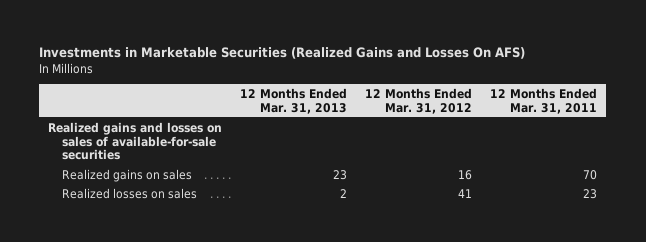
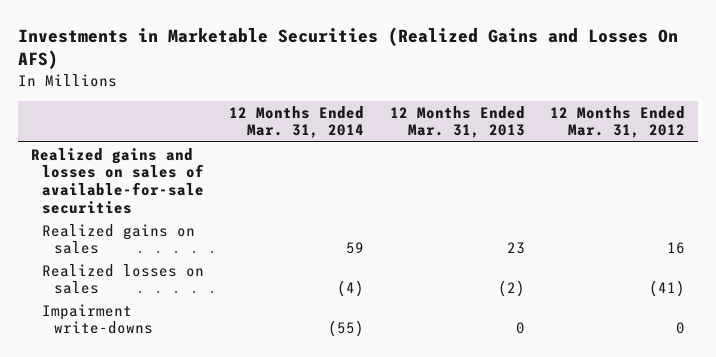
- | 12 Months Ended Mar. 31, 2013 | 12 Months Ended Mar. 31, 2012 | 12 Months Ended Mar. 31, 2011
+ | 12 Months Ended Mar. 31, 2014 | 12 Months Ended Mar. 31, 2013 | 12 Months Ended Mar. 31, 2012
- Realized losses on sales | 2 | 41 | 23
+ Realized losses on sales | (4) | (2) | (41)
+ Impairment write-downs | (55) | 0 | 0

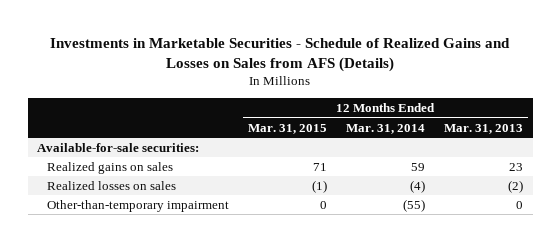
- Investments in Marketable Securities (Realized Gains and Losses On AFS)
+ Investments in Marketable Securities - Schedule of Realized Gains and Losses on Sales from AFS (Details)
- | 12 Months Ended Mar. 31, 2014 | 12 Months Ended Mar. 31, 2013 | 12 Months Ended Mar. 31, 2012
+ | 12 Months Ended Mar. 31, 2015 | 12 Months Ended Mar. 31, 2014 | 12 Months Ended Mar. 31, 2013
- Realized gains and losses on sales of available-for-sale securities
+ Available-for-sale securities:
- Impairment write-downs | (55) | 0 | 0
+ Other-than-temporary impairment | 0 | (55) | 0

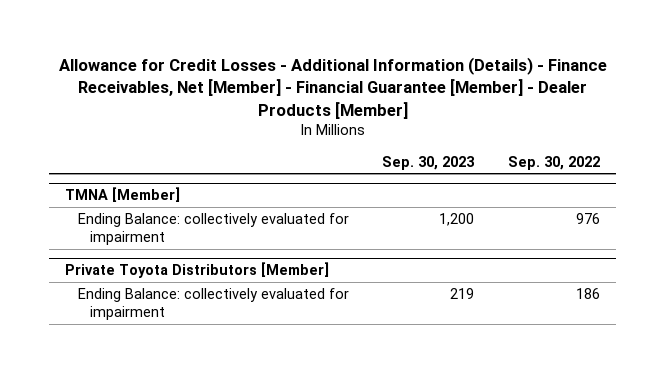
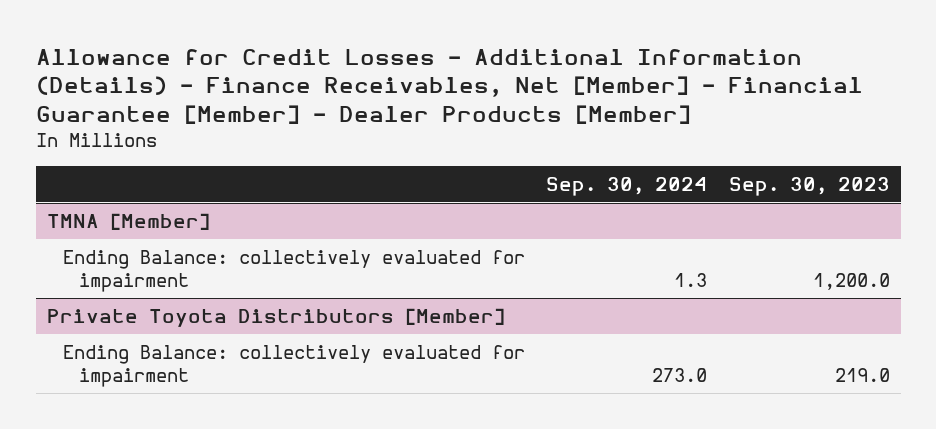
- | Sep. 30, 2023 | Sep. 30, 2022
+ | Sep. 30, 2024 | Sep. 30, 2023
@ TMNA [Member]
- Ending Balance: collectively evaluated for impairment | 1,200 | 976
+ Ending Balance: collectively evaluated for impairment | 1.3 | 1,200.0
@ Private Toyota Distributors [Member]
- Ending Balance: collectively evaluated for impairment | 219 | 186
+ Ending Balance: collectively evaluated for impairment | 273.0 | 219.0

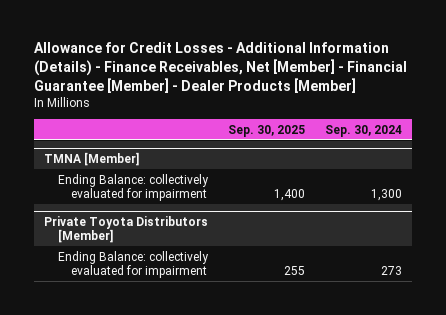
- | Sep. 30, 2024 | Sep. 30, 2023
+ | Sep. 30, 2025 | Sep. 30, 2024
@ TMNA [Member]
- Ending Balance: collectively evaluated for impairment | 1.3 | 1,200.0
+ Ending Balance: collectively evaluated for impairment | 1,400 | 1,300
@ Private Toyota Distributors [Member]
- Ending Balance: collectively evaluated for impairment | 273.0 | 219.0
+ Ending Balance: collectively evaluated for impairment | 255 | 273

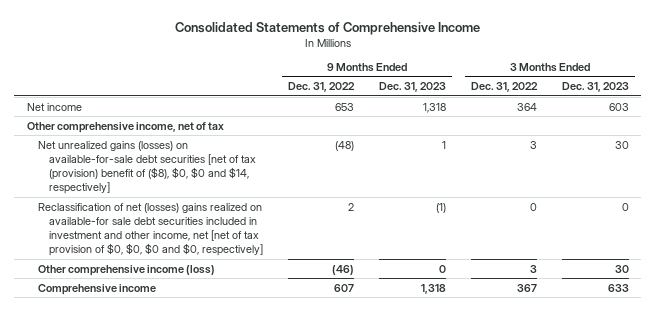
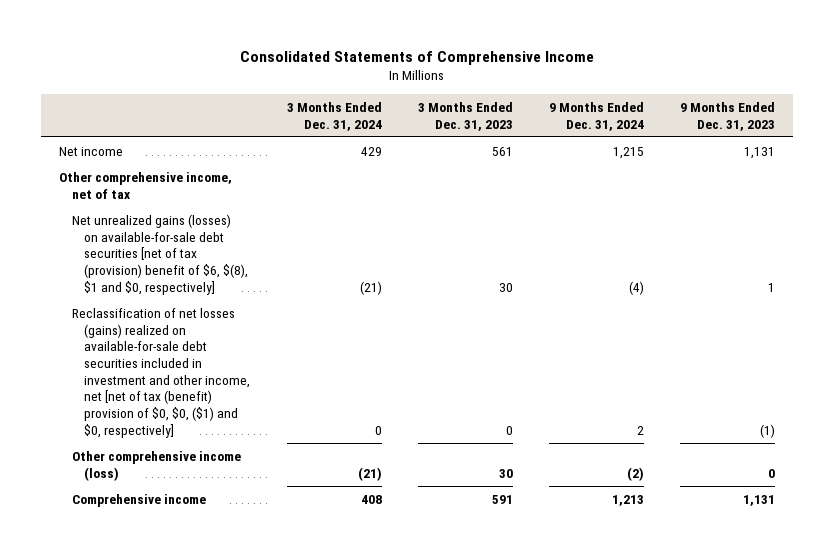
- | 9 Months Ended Dec. 31, 2022 | 9 Months Ended Dec. 31, 2023 | 3 Months Ended Dec. 31, 2022 | 3 Months Ended Dec. 31, 2023
+ | 3 Months Ended Dec. 31, 2024 | 3 Months Ended Dec. 31, 2023 | 9 Months Ended Dec. 31, 2024 | 9 Months Ended Dec. 31, 2023
- Net income | 653 | 1,318 | 364 | 603
+ Net income | 429 | 561 | 1,215 | 1,131
- Net unrealized gains (losses) on available-for-sale debt securities [net of tax (provision) benefit of ($8), $0, $0 and $14, respectively] | (48) | 1 | 3 | 30
- Reclassification of net (losses) gains realized on available-for sale debt securities included in investment and other income, net [net of tax provision of $0, $0, $0 and $0, respectively] | 2 | (1) | 0 | 0
+ Net unrealized gains (losses) on available-for-sale debt securities [net of tax (provision) benefit of $6, $(8), $1 and $0, respectively] | (21) | 30 | (4) | 1
+ Reclassification of net losses (gains) realized on available-for-sale debt securities included in investment and other income, net [net of tax (benefit) provision of $0, $0, ($1) and $0, respectively] | 0 | 0 | 2 | (1)
- Comprehensive income | 607 | 1,318 | 367 | 633
+ Comprehensive income | 408 | 591 | 1,213 | 1,131

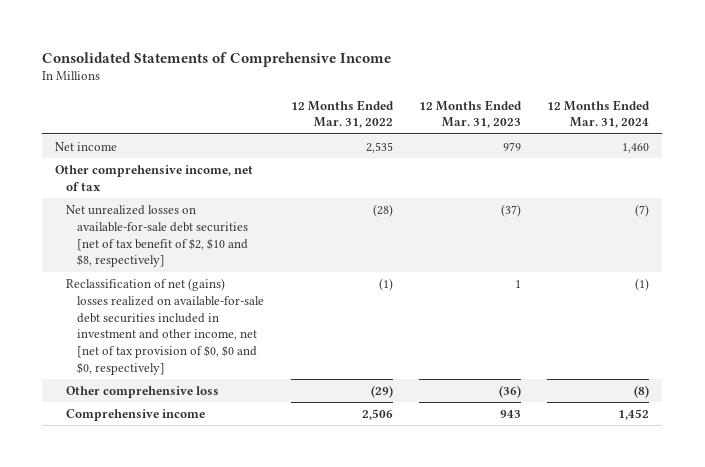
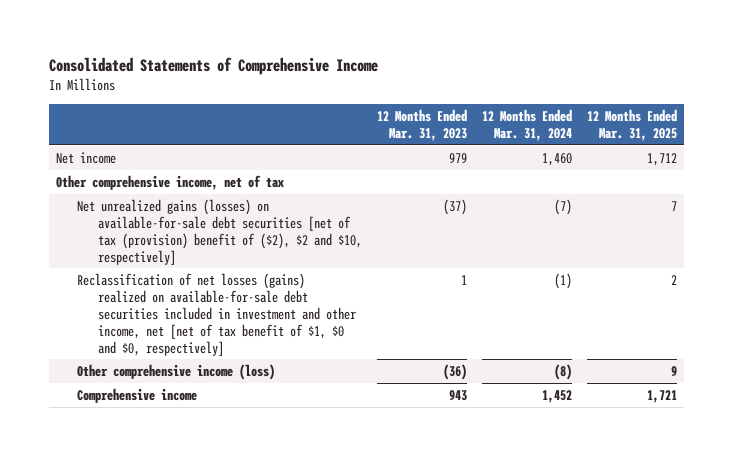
- | 12 Months Ended Mar. 31, 2022 | 12 Months Ended Mar. 31, 2023 | 12 Months Ended Mar. 31, 2024
+ | 12 Months Ended Mar. 31, 2023 | 12 Months Ended Mar. 31, 2024 | 12 Months Ended Mar. 31, 2025
- Net unrealized losses on available-for-sale debt securities [net of tax benefit of $2, $10 and $8, respectively] | (28) | (37) | (7)
- Reclassification of net (gains) losses realized on available-for-sale debt securities included in investment and other income, net [net of tax provision of $0, $0 and $0, respectively] | (1) | 1 | (1)
- Other comprehensive loss | (29) | (36) | (8)
+ Net unrealized gains (losses) on available-for-sale debt securities [net of tax (provision) benefit of ($2), $2 and $10, respectively] | (37) | (7) | 7
+ Reclassification of net losses (gains) realized on available-for-sale debt securities included in investment and other income, net [net of tax benefit of $1, $0 and $0, respectively] | 1 | (1) | 2
+ Other comprehensive income (loss) | (36) | (8) | 9

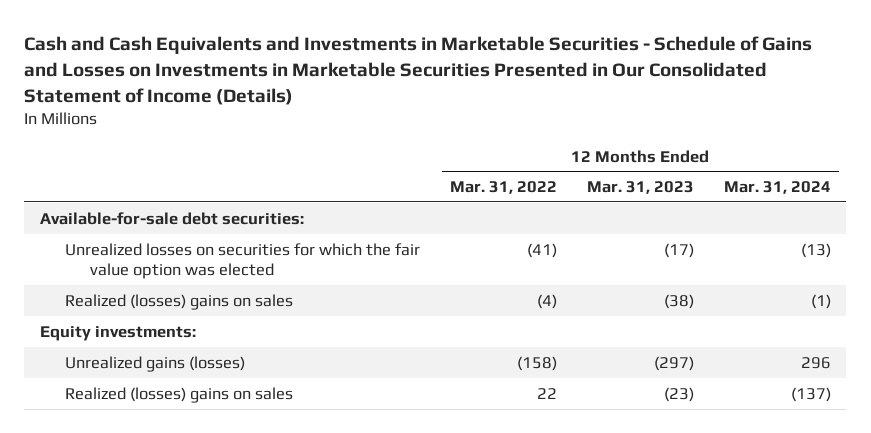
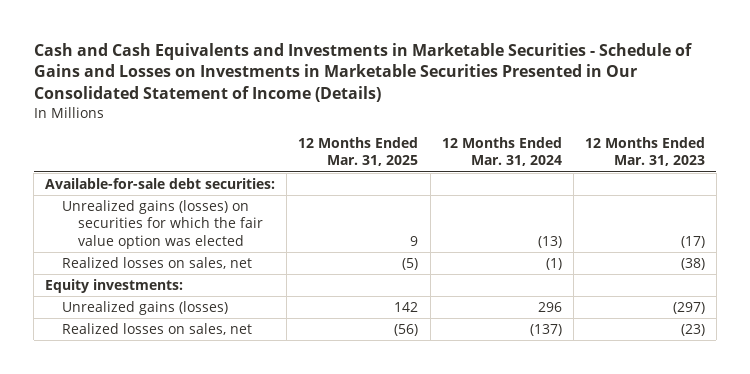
- | 12 Months Ended Mar. 31, 2022 | 12 Months Ended Mar. 31, 2023 | 12 Months Ended Mar. 31, 2024
+ | 12 Months Ended Mar. 31, 2025 | 12 Months Ended Mar. 31, 2024 | 12 Months Ended Mar. 31, 2023
- Unrealized losses on securities for which the fair value option was elected | (41) | (17) | (13)
- Realized (losses) gains on sales | (4) | (38) | (1)
+ Unrealized gains (losses) on securities for which the fair value option was elected | 9 | (13) | (17)
+ Realized losses on sales, net | (5) | (1) | (38)
- Realized (losses) gains on sales | 22 | (23) | (137)
+ Realized losses on sales, net | (56) | (137) | (23)

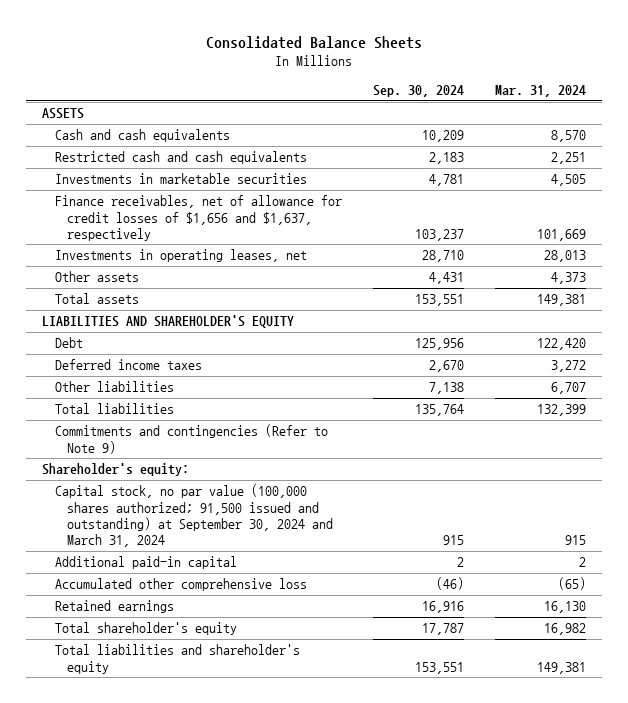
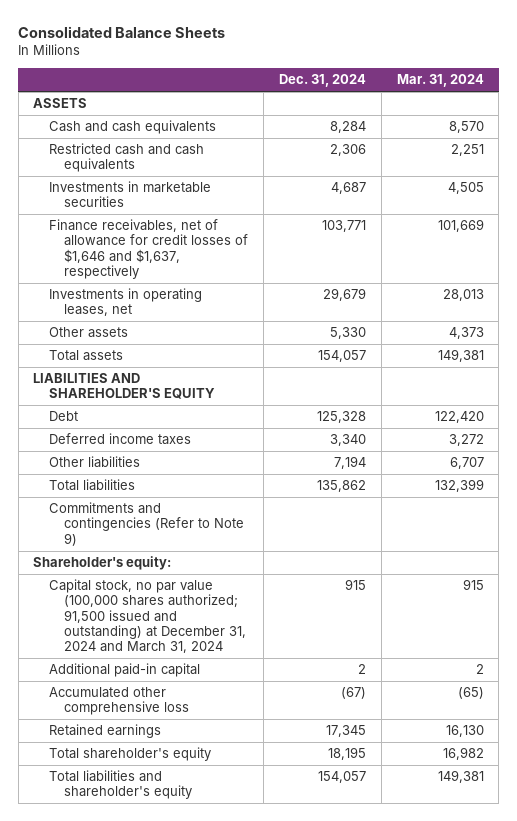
- | Sep. 30, 2024 | Mar. 31, 2024
+ | Dec. 31, 2024 | Mar. 31, 2024
- Finance receivables, net of allowance for credit losses of $1,656 and $1,637, respectively | 103,237 | 101,669
+ Finance receivables, net of allowance for credit losses of $1,646 and $1,637, respectively | 103,771 | 101,669
- Capital stock, no par value (100,000 shares authorized; 91,500 issued and outstanding) at September 30, 2024 and March 31, 2024 | 915 | 915
+ Capital stock, no par value (100,000 shares authorized; 91,500 issued and outstanding) at December 31, 2024 and March 31, 2024 | 915 | 915

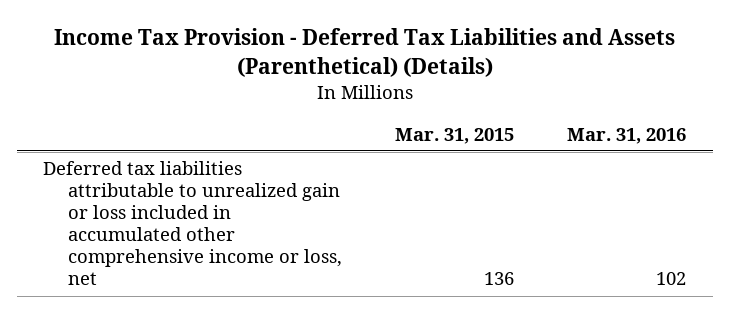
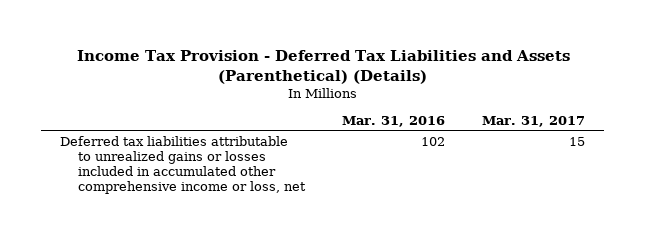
- | Mar. 31, 2015 | Mar. 31, 2016
+ | Mar. 31, 2016 | Mar. 31, 2017
- Deferred tax liabilities attributable to unrealized gain or loss included in accumulated other comprehensive income or loss, net | 136 | 102
+ Deferred tax liabilities attributable to unrealized gains or losses included in accumulated other comprehensive income or loss, net | 102 | 15

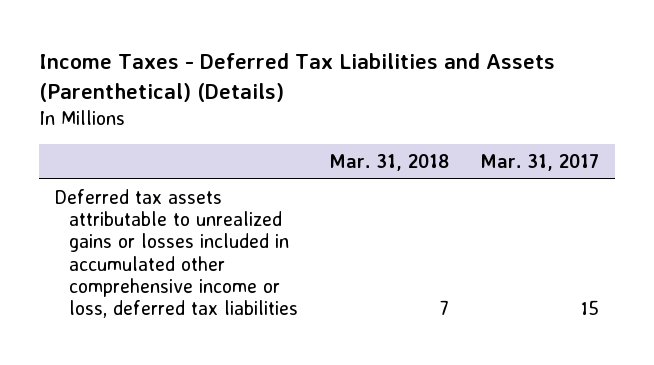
- Income Tax Provision - Deferred Tax Liabilities and Assets (Parenthetical) (Details)
+ Income Taxes - Deferred Tax Liabilities and Assets (Parenthetical) (Details)
- | Mar. 31, 2016 | Mar. 31, 2017
+ | Mar. 31, 2018 | Mar. 31, 2017
- Deferred tax liabilities attributable to unrealized gains or losses included in accumulated other comprehensive income or loss, net | 102 | 15
+ Deferred tax assets attributable to unrealized gains or losses included in accumulated other comprehensive income or loss, deferred tax liabilities | 7 | 15

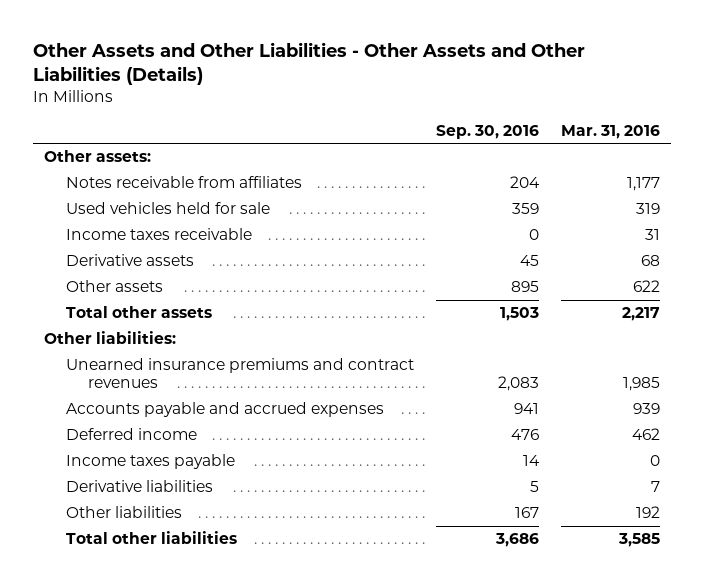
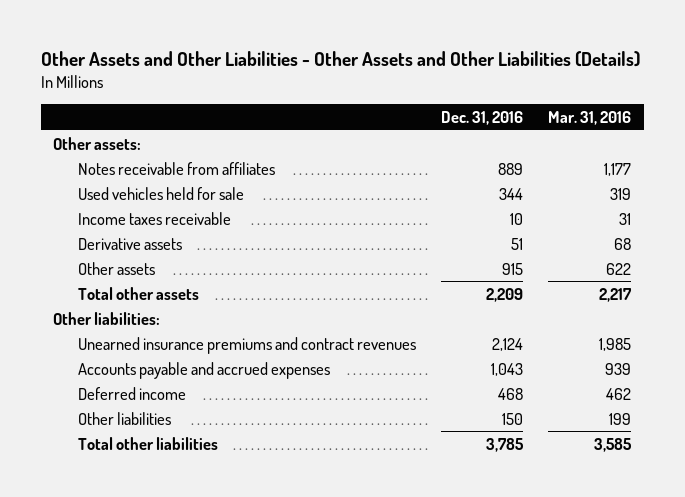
- | Sep. 30, 2016 | Mar. 31, 2016
+ | Dec. 31, 2016 | Mar. 31, 2016
- Income taxes payable | 14 | 0
- Derivative liabilities | 5 | 7
- Other liabilities | 167 | 192
+ Other liabilities | 150 | 199

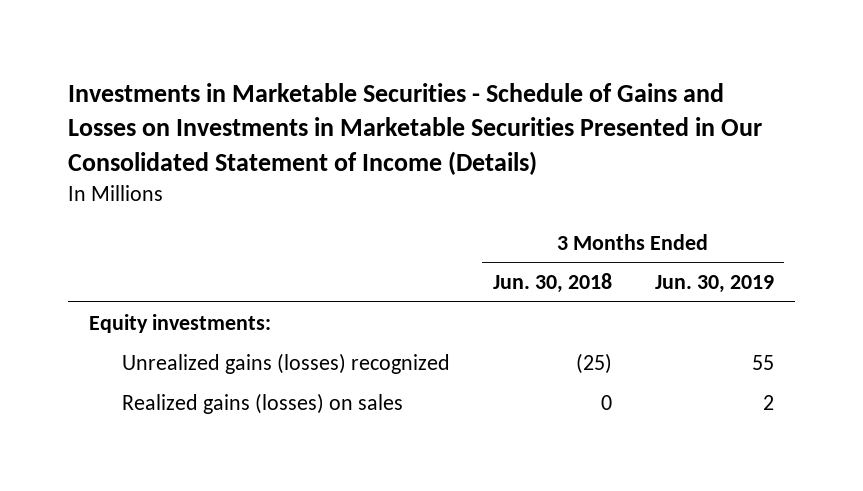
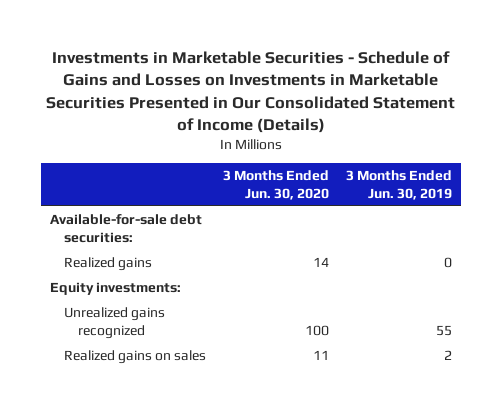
- | 3 Months Ended Jun. 30, 2018 | 3 Months Ended Jun. 30, 2019
+ | 3 Months Ended Jun. 30, 2020 | 3 Months Ended Jun. 30, 2019
+ Available-for-sale debt securities:
+ Realized gains | 14 | 0
- Unrealized gains (losses) recognized | (25) | 55
- Realized gains (losses) on sales | 0 | 2
+ Unrealized gains recognized | 100 | 55
+ Realized gains on sales | 11 | 2

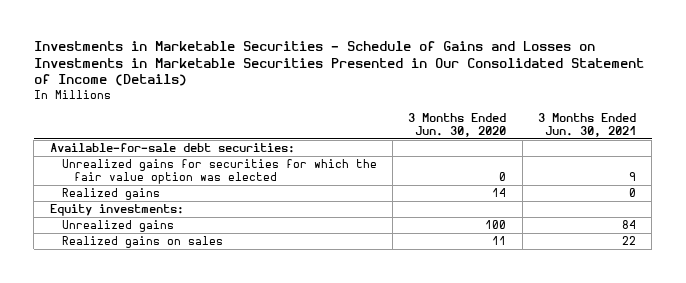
- | 3 Months Ended Jun. 30, 2020 | 3 Months Ended Jun. 30, 2019
+ | 3 Months Ended Jun. 30, 2020 | 3 Months Ended Jun. 30, 2021
+ Unrealized gains for securities for which the fair value option was elected | 0 | 9
- Unrealized gains recognized | 100 | 55
+ Unrealized gains | 100 | 84

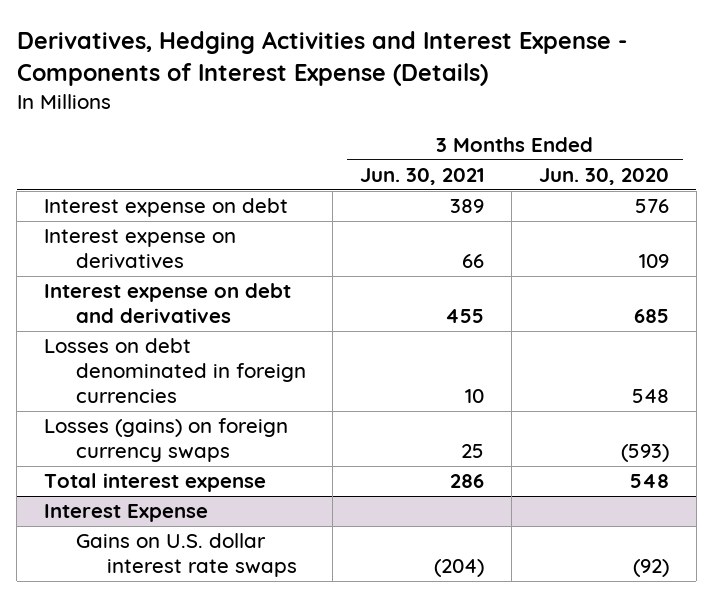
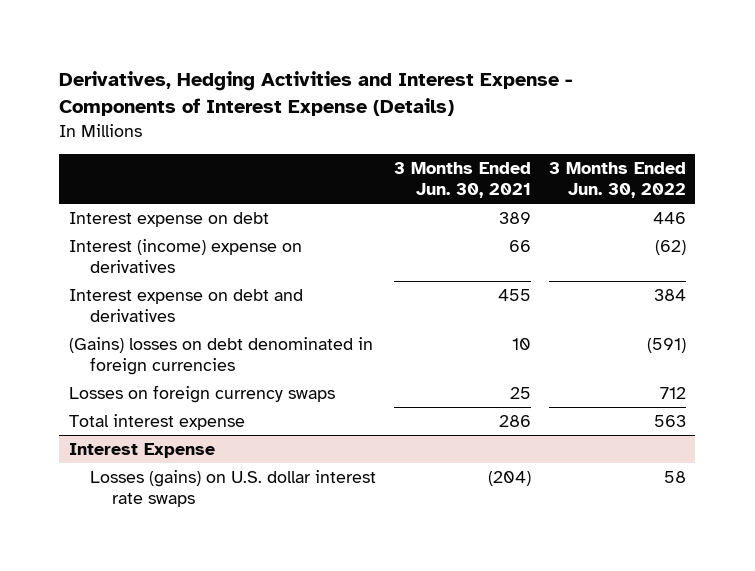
- | 3 Months Ended Jun. 30, 2021 | 3 Months Ended Jun. 30, 2020
+ | 3 Months Ended Jun. 30, 2021 | 3 Months Ended Jun. 30, 2022
- Interest expense on derivatives | 66 | 109
+ Interest (income) expense on derivatives | 66 | (62)
- Losses on debt denominated in foreign currencies | 10 | 548
- Losses (gains) on foreign currency swaps | 25 | (593)
+ (Gains) losses on debt denominated in foreign currencies | 10 | (591)
+ Losses on foreign currency swaps | 25 | 712
@ Interest Expense
- Gains on U.S. dollar interest rate swaps | (204) | (92)
+ Losses (gains) on U.S. dollar interest rate swaps | (204) | 58

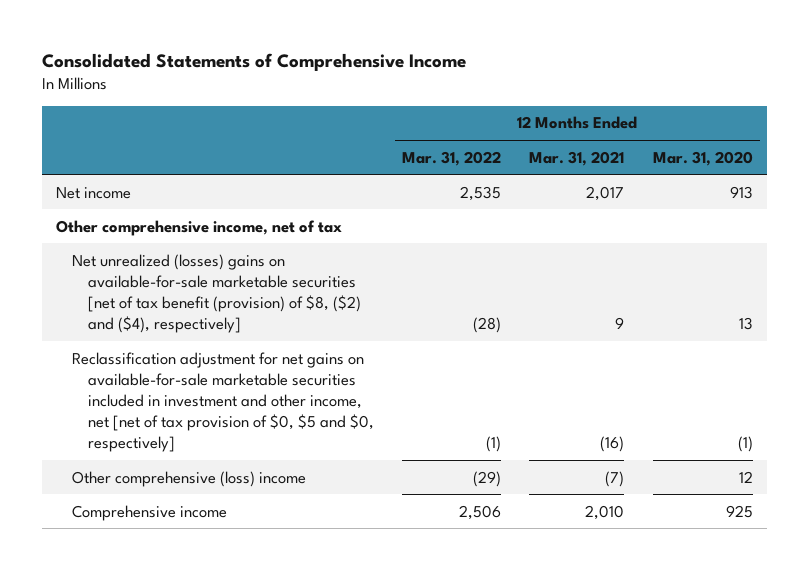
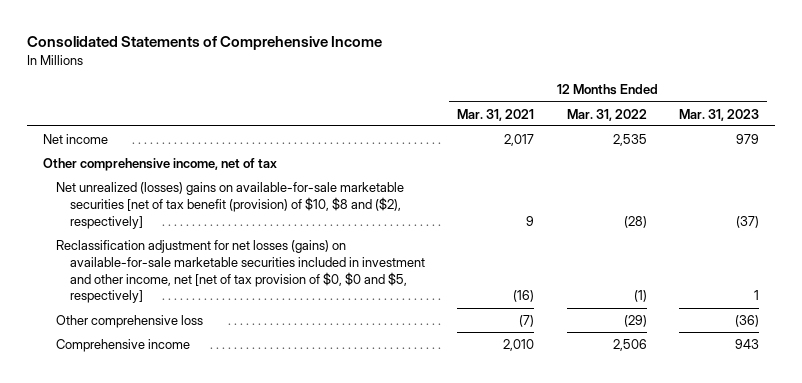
- | 12 Months Ended Mar. 31, 2022 | 12 Months Ended Mar. 31, 2021 | 12 Months Ended Mar. 31, 2020
+ | 12 Months Ended Mar. 31, 2021 | 12 Months Ended Mar. 31, 2022 | 12 Months Ended Mar. 31, 2023
- Net unrealized (losses) gains on available-for-sale marketable securities [net of tax benefit (provision) of $8, ($2) and ($4), respectively] | (28) | 9 | 13
- Reclassification adjustment for net gains on available-for-sale marketable securities included in investment and other income, net [net of tax provision of $0, $5 and $0, respectively] | (1) | (16) | (1)
- Other comprehensive (loss) income | (29) | (7) | 12
+ Net unrealized (losses) gains on available-for-sale marketable securities [net of tax benefit (provision) of $10, $8 and ($2), respectively] | 9 | (28) | (37)
+ Reclassification adjustment for net losses (gains) on available-for-sale marketable securities included in investment and other income, net [net of tax provision of $0, $0 and $5, respectively] | (16) | (1) | 1
+ Other comprehensive loss | (7) | (29) | (36)

